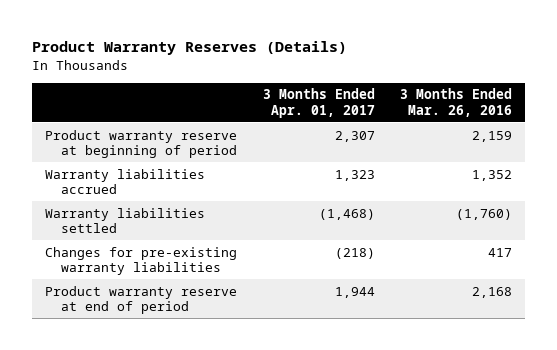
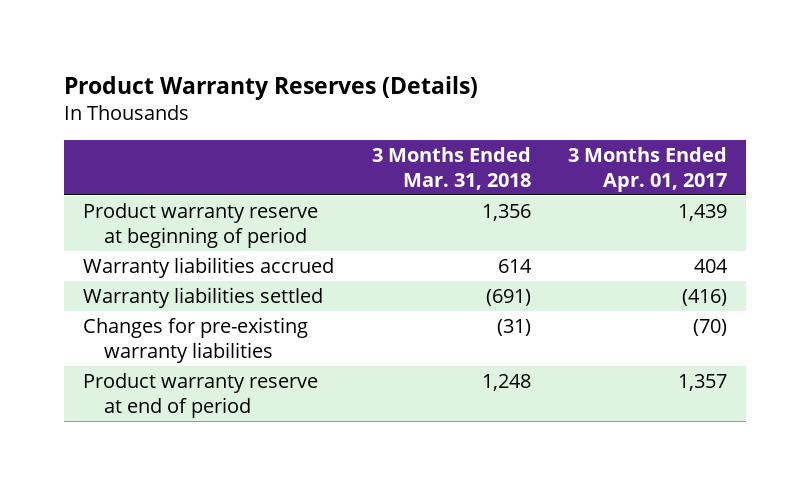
- | 3 Months Ended Apr. 01, 2017 | 3 Months Ended Mar. 26, 2016
+ | 3 Months Ended Mar. 31, 2018 | 3 Months Ended Apr. 01, 2017
- Product warranty reserve at beginning of period | 2,307 | 2,159
- Warranty liabilities accrued | 1,323 | 1,352
- Warranty liabilities settled | (1,468) | (1,760)
- Changes for pre-existing warranty liabilities | (218) | 417
- Product warranty reserve at end of period | 1,944 | 2,168
+ Product warranty reserve at beginning of period | 1,356 | 1,439
+ Warranty liabilities accrued | 614 | 404
+ Warranty liabilities settled | (691) | (416)
+ Changes for pre-existing warranty liabilities | (31) | (70)
+ Product warranty reserve at end of period | 1,248 | 1,357

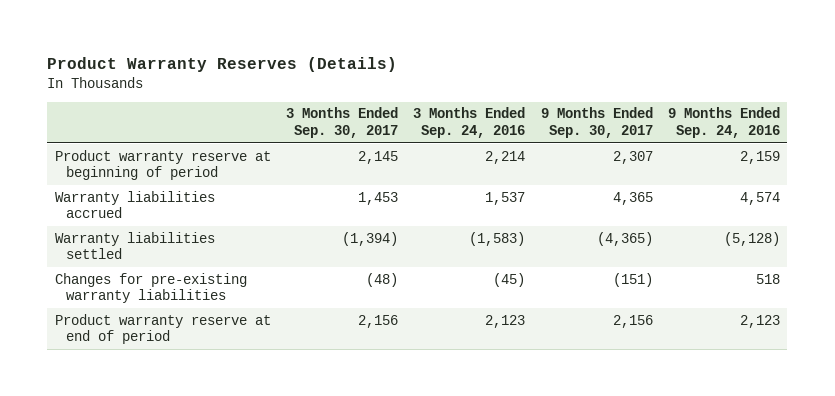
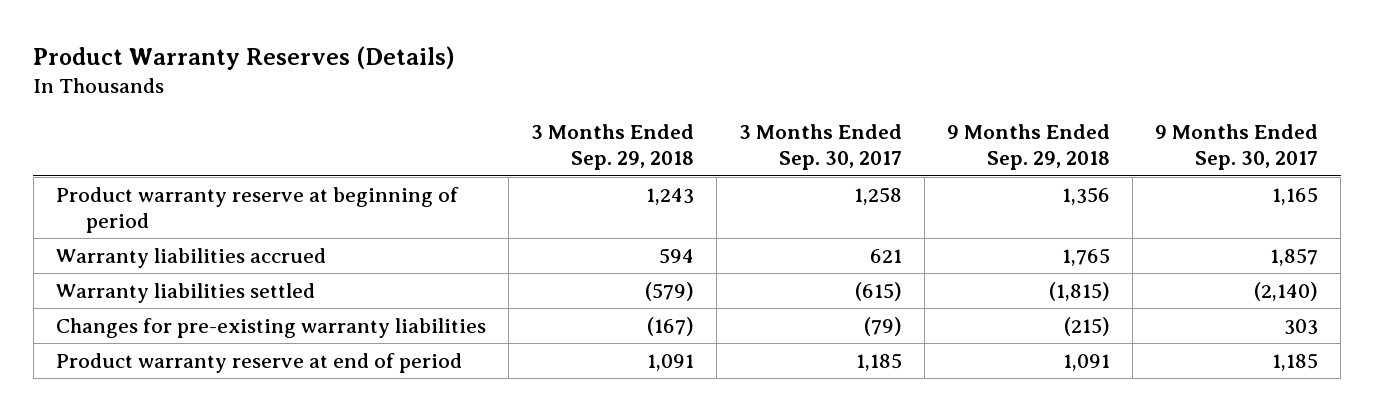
- | 3 Months Ended Sep. 30, 2017 | 3 Months Ended Sep. 24, 2016 | 9 Months Ended Sep. 30, 2017 | 9 Months Ended Sep. 24, 2016
+ | 3 Months Ended Sep. 29, 2018 | 3 Months Ended Sep. 30, 2017 | 9 Months Ended Sep. 29, 2018 | 9 Months Ended Sep. 30, 2017
- Product warranty reserve at beginning of period | 2,145 | 2,214 | 2,307 | 2,159
- Warranty liabilities accrued | 1,453 | 1,537 | 4,365 | 4,574
- Warranty liabilities settled | (1,394) | (1,583) | (4,365) | (5,128)
- Changes for pre-existing warranty liabilities | (48) | (45) | (151) | 518
- Product warranty reserve at end of period | 2,156 | 2,123 | 2,156 | 2,123
+ Product warranty reserve at beginning of period | 1,243 | 1,258 | 1,356 | 1,165
+ Warranty liabilities accrued | 594 | 621 | 1,765 | 1,857
+ Warranty liabilities settled | (579) | (615) | (1,815) | (2,140)
+ Changes for pre-existing warranty liabilities | (167) | (79) | (215) | 303
+ Product warranty reserve at end of period | 1,091 | 1,185 | 1,091 | 1,185

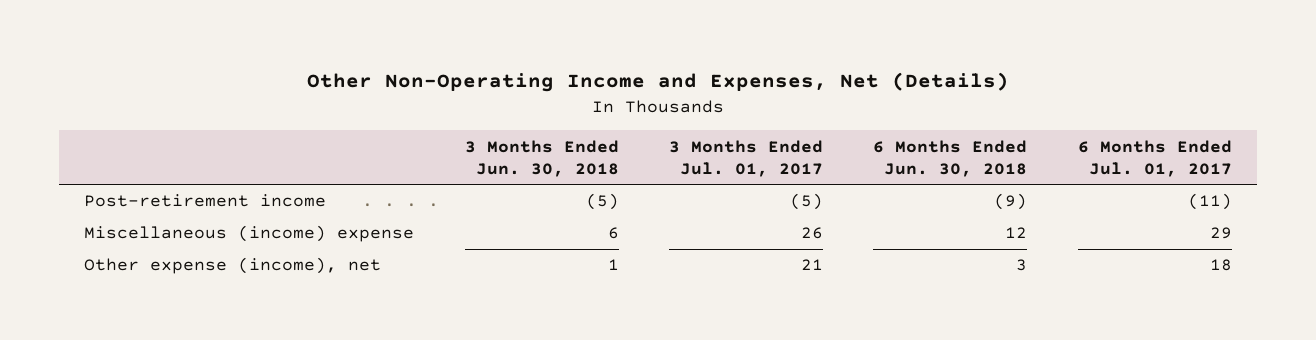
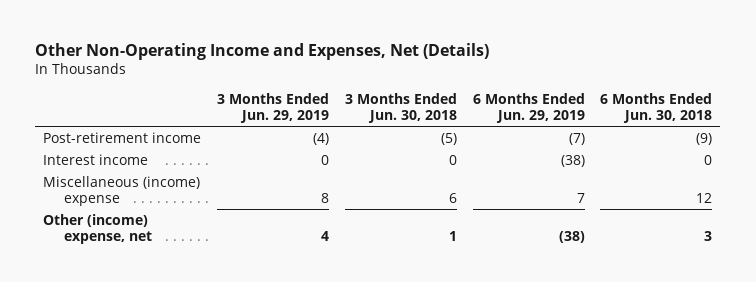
- | 3 Months Ended Jun. 30, 2018 | 3 Months Ended Jul. 01, 2017 | 6 Months Ended Jun. 30, 2018 | 6 Months Ended Jul. 01, 2017
+ | 3 Months Ended Jun. 29, 2019 | 3 Months Ended Jun. 30, 2018 | 6 Months Ended Jun. 29, 2019 | 6 Months Ended Jun. 30, 2018
+ Interest income | 0 | 0 | (38) | 0
- Other expense (income), net | 1 | 21 | 3 | 18
+ Other (income) expense, net | 4 | 1 | (38) | 3

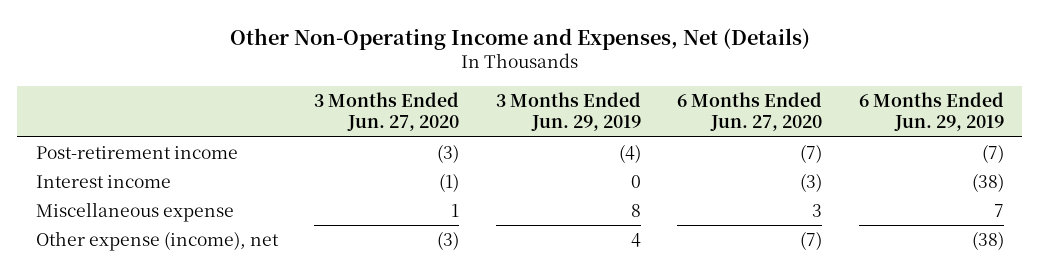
- | 3 Months Ended Jun. 29, 2019 | 3 Months Ended Jun. 30, 2018 | 6 Months Ended Jun. 29, 2019 | 6 Months Ended Jun. 30, 2018
+ | 3 Months Ended Jun. 27, 2020 | 3 Months Ended Jun. 29, 2019 | 6 Months Ended Jun. 27, 2020 | 6 Months Ended Jun. 29, 2019
- Miscellaneous (income) expense | 8 | 6 | 7 | 12
- Other (income) expense, net | 4 | 1 | (38) | 3
+ Miscellaneous expense | 1 | 8 | 3 | 7
+ Other expense (income), net | (3) | 4 | (7) | (38)

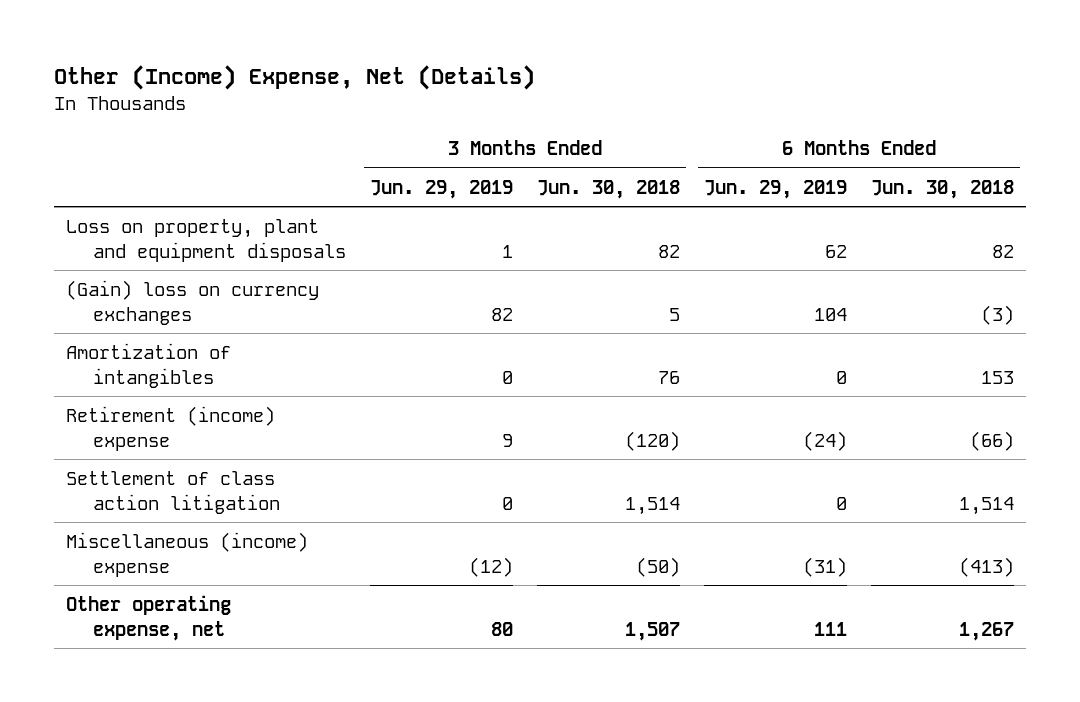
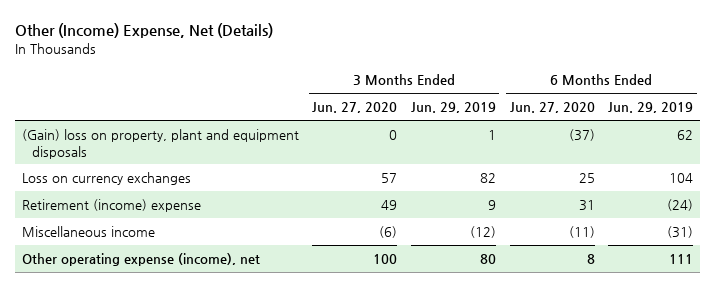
- | 3 Months Ended Jun. 29, 2019 | 3 Months Ended Jun. 30, 2018 | 6 Months Ended Jun. 29, 2019 | 6 Months Ended Jun. 30, 2018
+ | 3 Months Ended Jun. 27, 2020 | 3 Months Ended Jun. 29, 2019 | 6 Months Ended Jun. 27, 2020 | 6 Months Ended Jun. 29, 2019
- Loss on property, plant and equipment disposals | 1 | 82 | 62 | 82
- (Gain) loss on currency exchanges | 82 | 5 | 104 | (3)
- Amortization of intangibles | 0 | 76 | 0 | 153
+ (Gain) loss on property, plant and equipment disposals | 0 | 1 | (37) | 62
+ Loss on currency exchanges | 57 | 82 | 25 | 104
- Settlement of class action litigation | 0 | 1,514 | 0 | 1,514
- Miscellaneous (income) expense | (12) | (50) | (31) | (413)
- Other operating expense, net | 80 | 1,507 | 111 | 1,267
+ Miscellaneous income | (6) | (12) | (11) | (31)
+ Other operating expense (income), net | 100 | 80 | 8 | 111

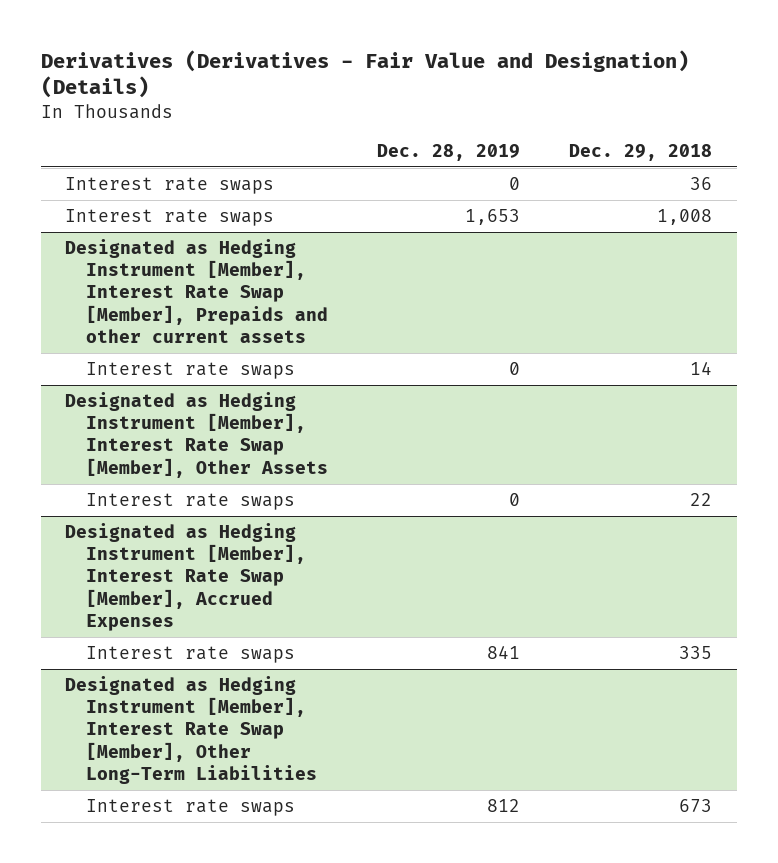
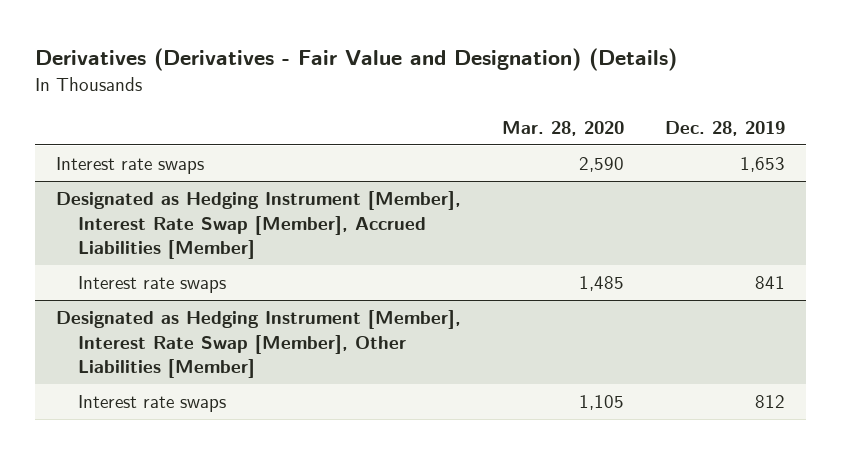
- | Dec. 28, 2019 | Dec. 29, 2018
+ | Mar. 28, 2020 | Dec. 28, 2019
- Interest rate swaps | 0 | 36
- Designated as Hedging Instrument [Member], Interest Rate Swap [Member], Prepaids and other current assets
- Interest rate swaps | 0 | 14
- Designated as Hedging Instrument [Member], Interest Rate Swap [Member], Other Assets
- Interest rate swaps | 0 | 22
- Designated as Hedging Instrument [Member], Interest Rate Swap [Member], Accrued Expenses
+ Designated as Hedging Instrument [Member], Interest Rate Swap [Member], Accrued Liabilities [Member]
- Designated as Hedging Instrument [Member], Interest Rate Swap [Member], Other Long-Term Liabilities
+ Designated as Hedging Instrument [Member], Interest Rate Swap [Member], Other Liabilities [Member]

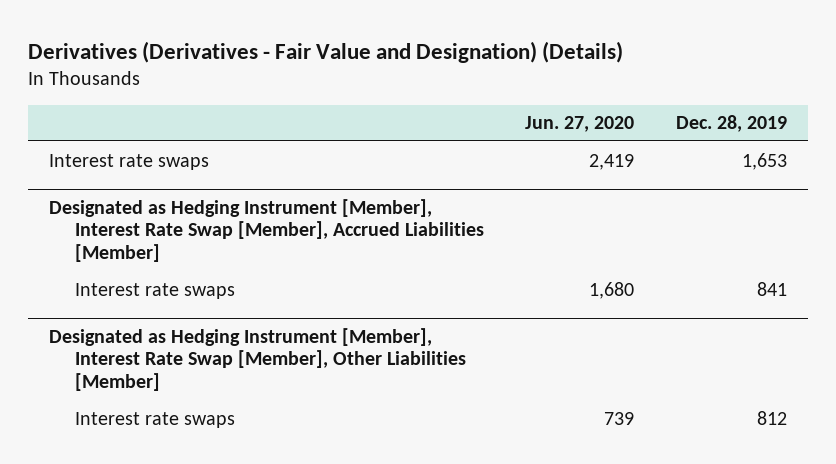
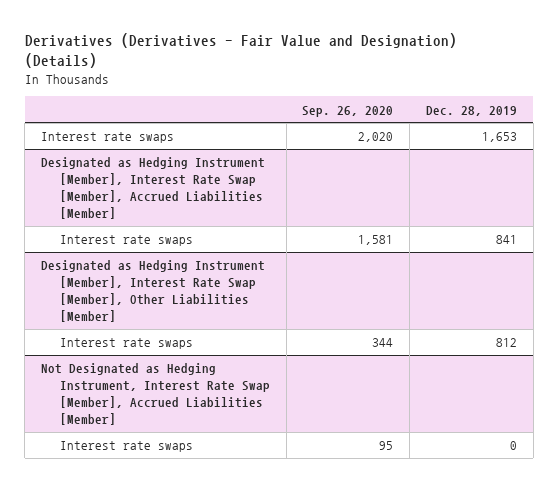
- | Jun. 27, 2020 | Dec. 28, 2019
+ | Sep. 26, 2020 | Dec. 28, 2019
+ Not Designated as Hedging Instrument, Interest Rate Swap [Member], Accrued Liabilities [Member]
+ Interest rate swaps | 95 | 0

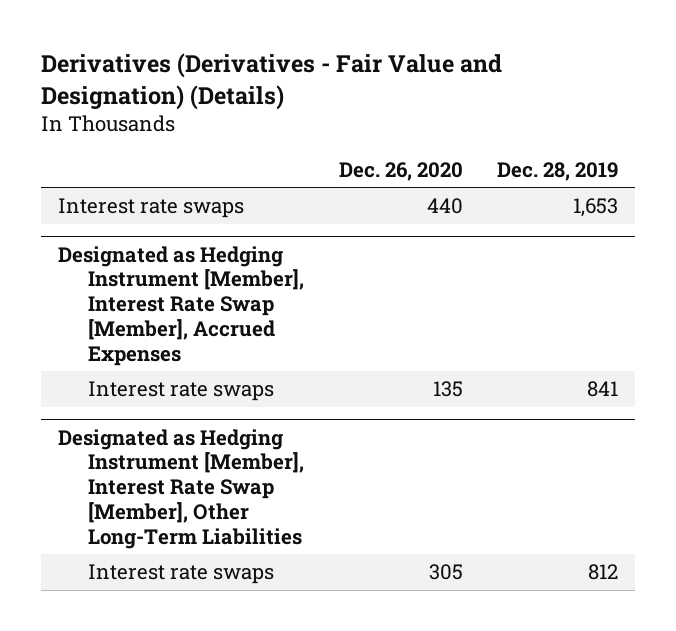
- | Sep. 26, 2020 | Dec. 28, 2019
+ | Dec. 26, 2020 | Dec. 28, 2019
- Designated as Hedging Instrument [Member], Interest Rate Swap [Member], Accrued Liabilities [Member]
+ Designated as Hedging Instrument [Member], Interest Rate Swap [Member], Accrued Expenses
- Designated as Hedging Instrument [Member], Interest Rate Swap [Member], Other Liabilities [Member]
+ Designated as Hedging Instrument [Member], Interest Rate Swap [Member], Other Long-Term Liabilities
- Not Designated as Hedging Instrument, Interest Rate Swap [Member], Accrued Liabilities [Member]
- Interest rate swaps | 95 | 0

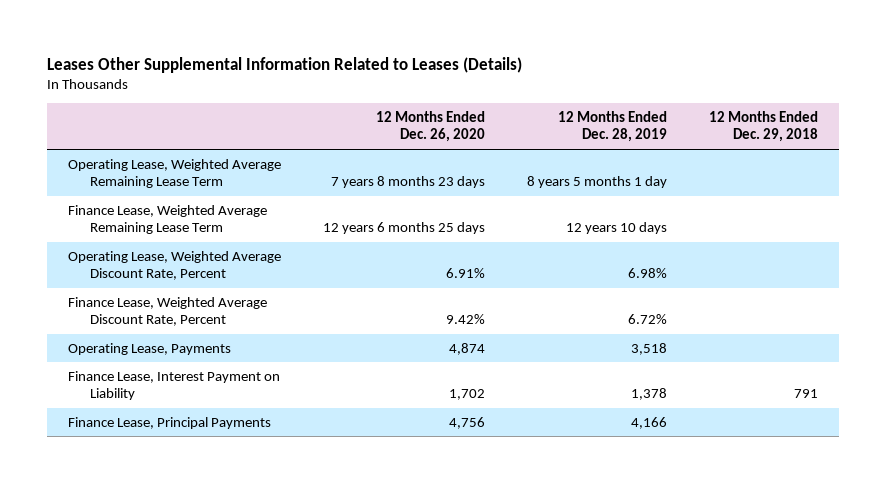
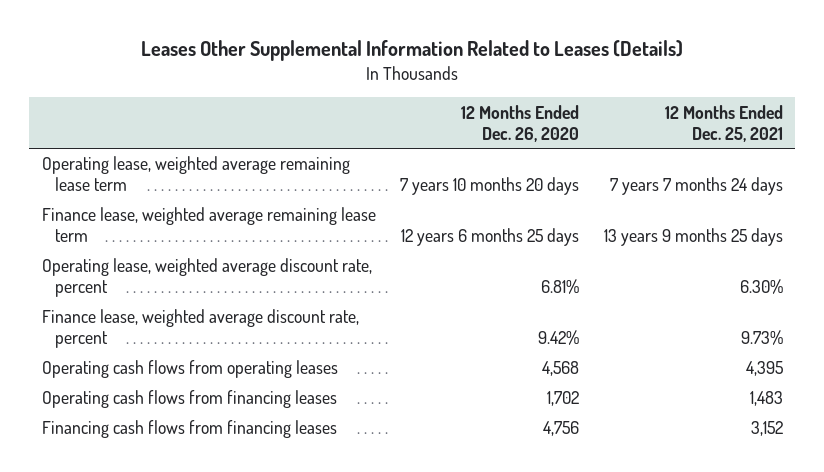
- | 12 Months Ended Dec. 26, 2020 | 12 Months Ended Dec. 28, 2019 | 12 Months Ended Dec. 29, 2018
+ | 12 Months Ended Dec. 26, 2020 | 12 Months Ended Dec. 25, 2021
- Operating Lease, Weighted Average Remaining Lease Term | 7 years 8 months 23 days | 8 years 5 months 1 day |
- Finance Lease, Weighted Average Remaining Lease Term | 12 years 6 months 25 days | 12 years 10 days |
- Operating Lease, Weighted Average Discount Rate, Percent | 6.91% | 6.98% |
- Finance Lease, Weighted Average Discount Rate, Percent | 9.42% | 6.72% |
- Operating Lease, Payments | 4,874 | 3,518 |
- Finance Lease, Interest Payment on Liability | 1,702 | 1,378 | 791
- Finance Lease, Principal Payments | 4,756 | 4,166 |
+ Operating lease, weighted average remaining lease term | 7 years 10 months 20 days | 7 years 7 months 24 days
+ Finance lease, weighted average remaining lease term | 12 years 6 months 25 days | 13 years 9 months 25 days
+ Operating lease, weighted average discount rate, percent | 6.81% | 6.30%
+ Finance lease, weighted average discount rate, percent | 9.42% | 9.73%
+ Operating cash flows from operating leases | 4,568 | 4,395
+ Operating cash flows from financing leases | 1,702 | 1,483
+ Financing cash flows from financing leases | 4,756 | 3,152

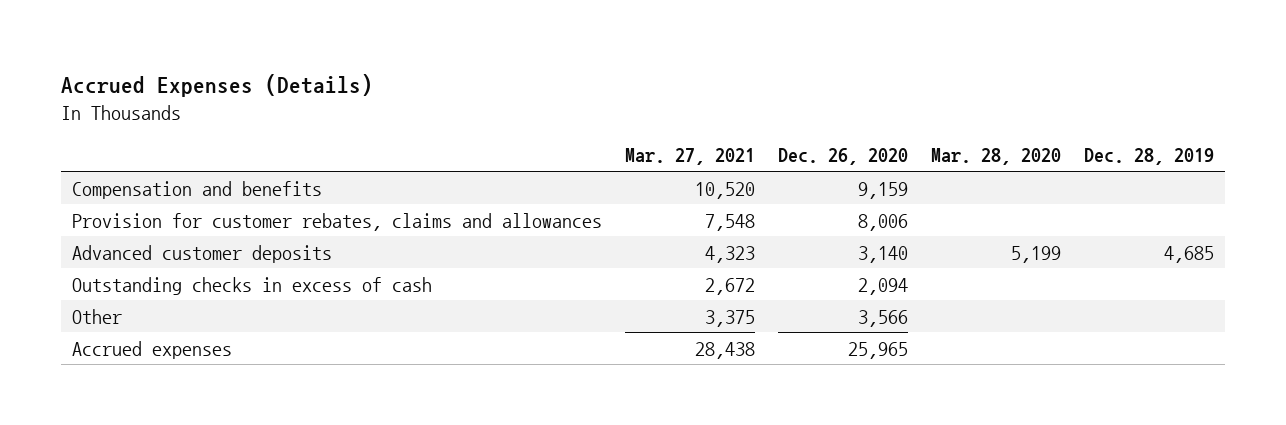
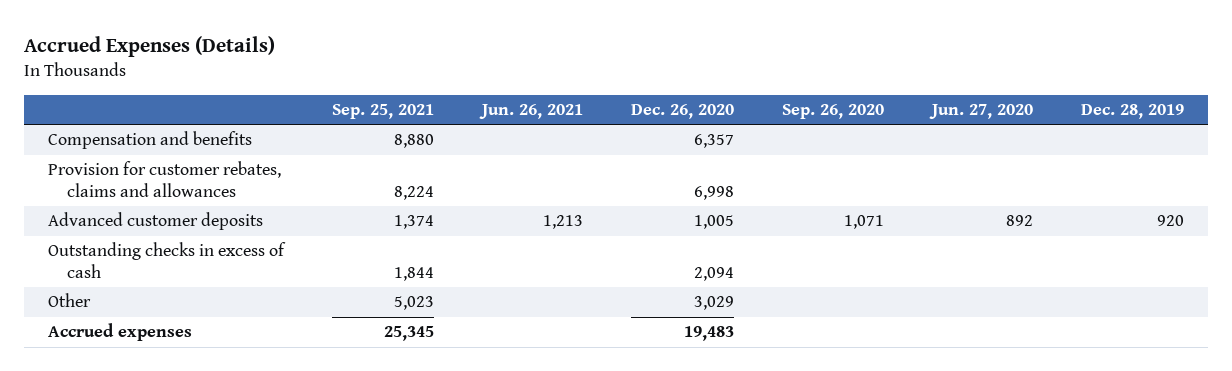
- | Mar. 27, 2021 | Dec. 26, 2020 | Mar. 28, 2020 | Dec. 28, 2019
+ | Sep. 25, 2021 | Jun. 26, 2021 | Dec. 26, 2020 | Sep. 26, 2020 | Jun. 27, 2020 | Dec. 28, 2019
- Compensation and benefits | 10,520 | 9,159 | |
- Provision for customer rebates, claims and allowances | 7,548 | 8,006 | |
- Advanced customer deposits | 4,323 | 3,140 | 5,199 | 4,685
+ Compensation and benefits | 8,880 | | 6,357 | | |
+ Provision for customer rebates, claims and allowances | 8,224 | | 6,998 | | |
+ Advanced customer deposits | 1,374 | 1,213 | 1,005 | 1,071 | 892 | 920
- Other | 3,375 | 3,566 | |
- Accrued expenses | 28,438 | 25,965 | |
+ Other | 5,023 | | 3,029 | | |
+ Accrued expenses | 25,345 | | 19,483 | | |

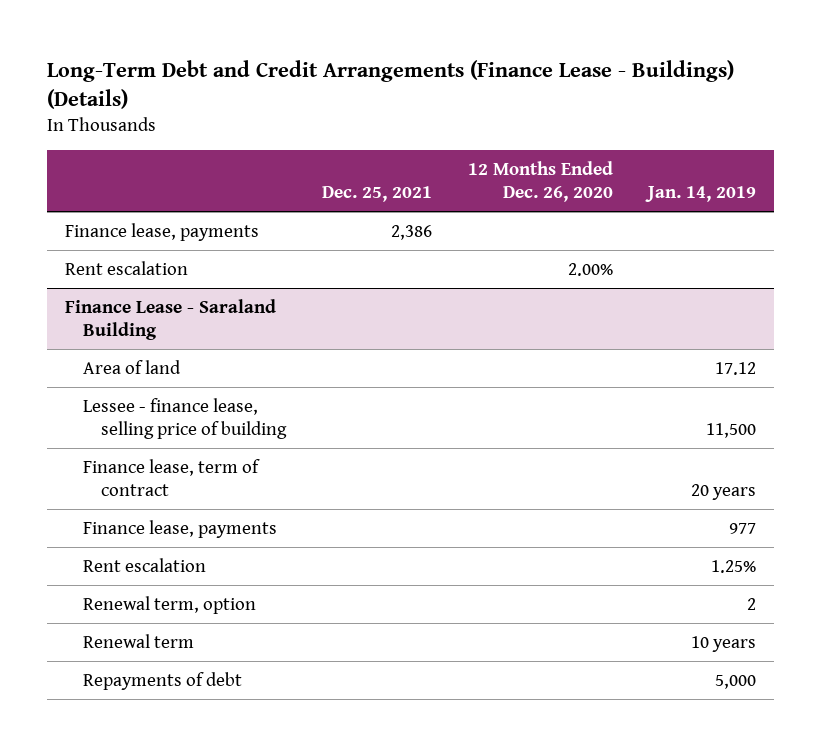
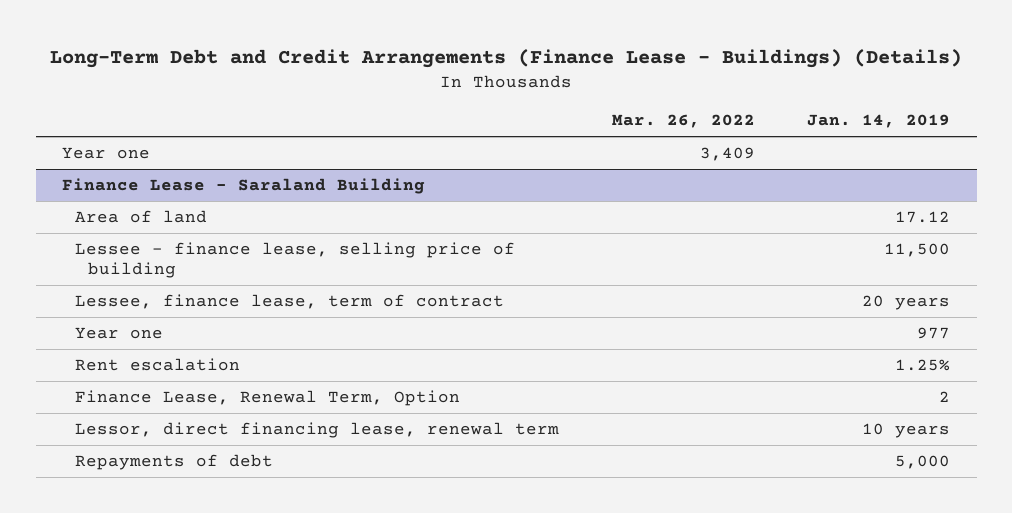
- | Dec. 25, 2021 | 12 Months Ended Dec. 26, 2020 | Jan. 14, 2019
+ | Mar. 26, 2022 | Jan. 14, 2019
- Finance lease, payments | 2,386 | |
- Rent escalation | | 2.00% |
+ Year one | 3,409 |
@ Finance Lease - Saraland Building
- Finance lease, term of contract | | | 20 years
- Finance lease, payments | | | 977
+ Lessee, finance lease, term of contract | | 20 years
+ Year one | | 977
- Renewal term, option | | | 2
- Renewal term | | | 10 years
+ Finance Lease, Renewal Term, Option | | 2
+ Lessor, direct financing lease, renewal term | | 10 years

